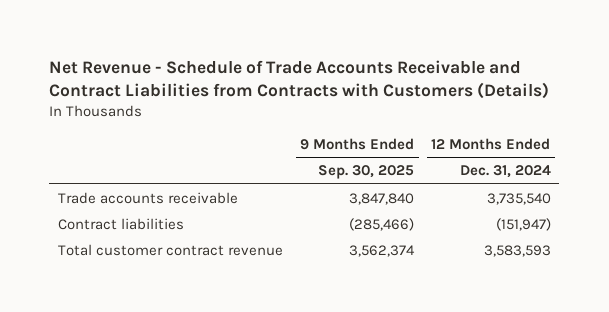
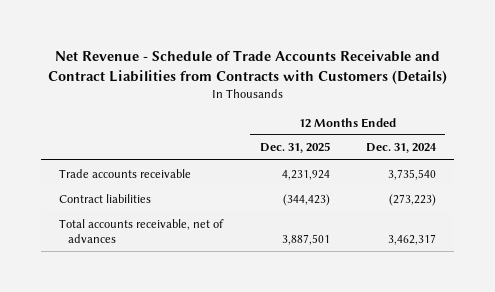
- | 9 Months Ended Sep. 30, 2025 | 12 Months Ended Dec. 31, 2024
+ | 12 Months Ended Dec. 31, 2025 | 12 Months Ended Dec. 31, 2024
- Contract liabilities | (285,466) | (151,947)
- Total customer contract revenue | 3,562,374 | 3,583,593
+ Contract liabilities | (344,423) | (273,223)
+ Total accounts receivable, net of advances | 3,887,501 | 3,462,317

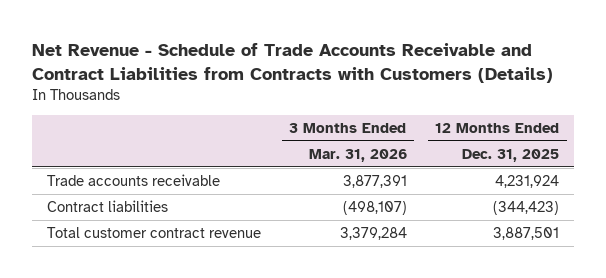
- | 12 Months Ended Dec. 31, 2025 | 12 Months Ended Dec. 31, 2024
+ | 3 Months Ended Mar. 31, 2026 | 12 Months Ended Dec. 31, 2025
- Total accounts receivable, net of advances | 3,887,501 | 3,462,317
+ Total customer contract revenue | 3,379,284 | 3,887,501

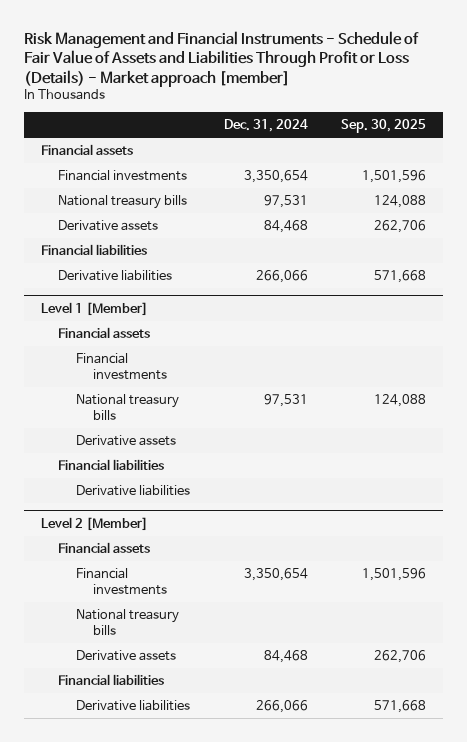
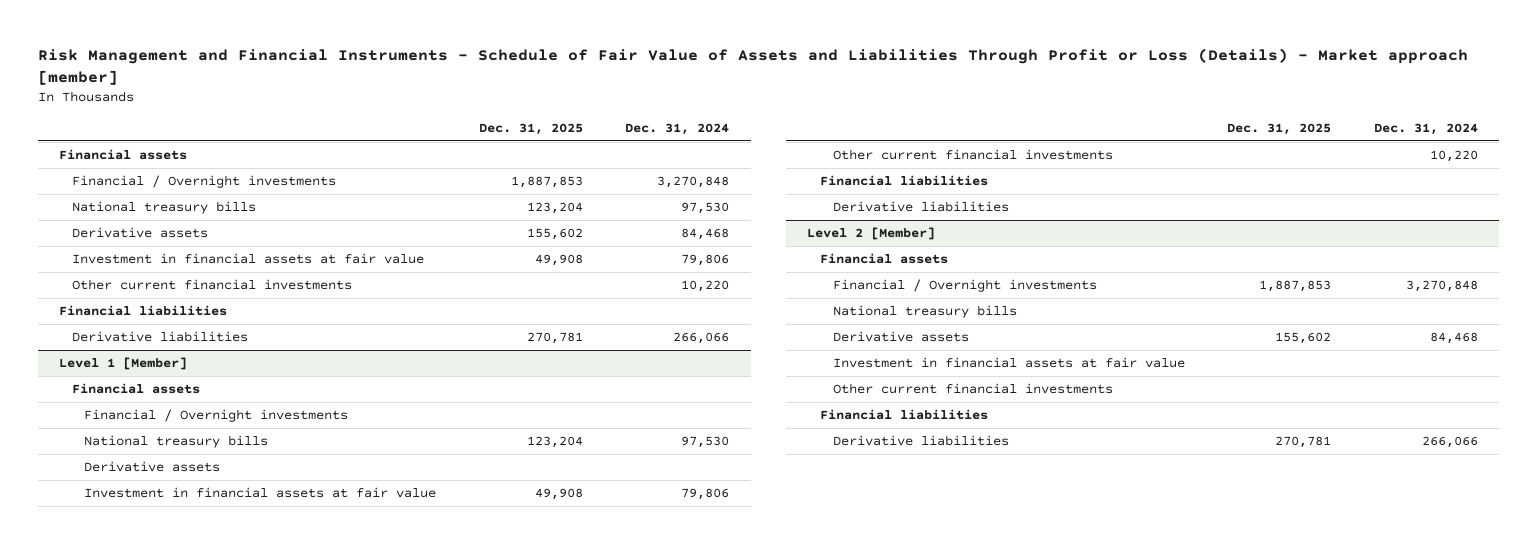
- | Dec. 31, 2024 | Sep. 30, 2025
+ | Dec. 31, 2025 | Dec. 31, 2024
- Financial investments | 3,350,654 | 1,501,596
- National treasury bills | 97,531 | 124,088
+ Financial / Overnight investments | 1,887,853 | 3,270,848
+ National treasury bills | 123,204 | 97,530
+ Investment in financial assets at fair value | 49,908 | 79,806
+ Other current financial investments | | 10,220
@ Level 1 [Member]
- Financial investments
- National treasury bills | 97,531 | 124,088
+ Financial / Overnight investments
+ National treasury bills | 123,204 | 97,530
+ Investment in financial assets at fair value | 49,908 | 79,806
+ Other current financial investments | | 10,220
@ Level 2 [Member]
- Financial investments | 3,350,654 | 1,501,596
+ Financial / Overnight investments | 1,887,853 | 3,270,848
+ Investment in financial assets at fair value
+ Other current financial investments

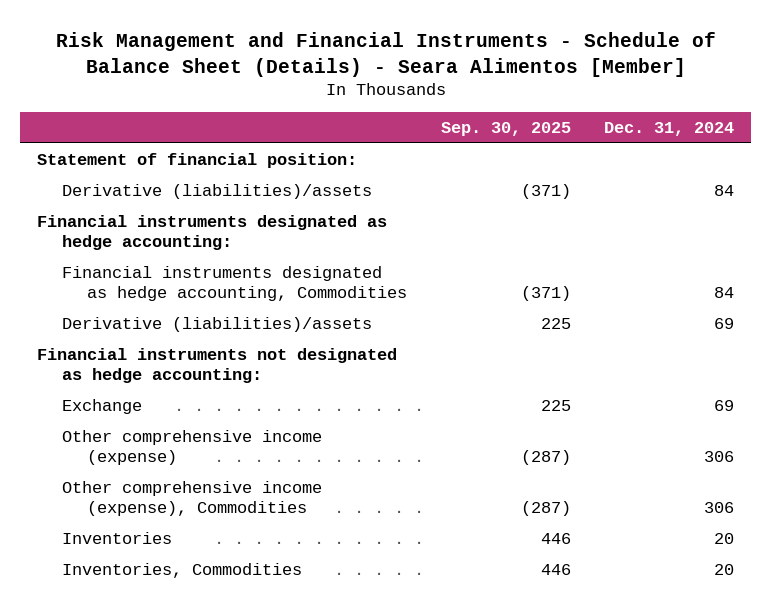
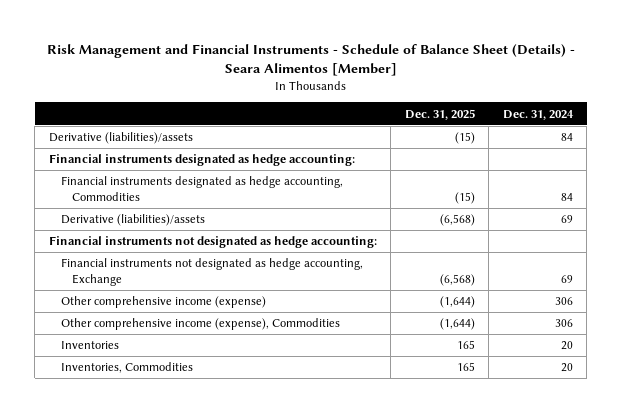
- | Sep. 30, 2025 | Dec. 31, 2024
+ | Dec. 31, 2025 | Dec. 31, 2024
- Statement of financial position:
- Exchange | 225 | 69
+ Financial instruments not designated as hedge accounting, Exchange | (6,568) | 69

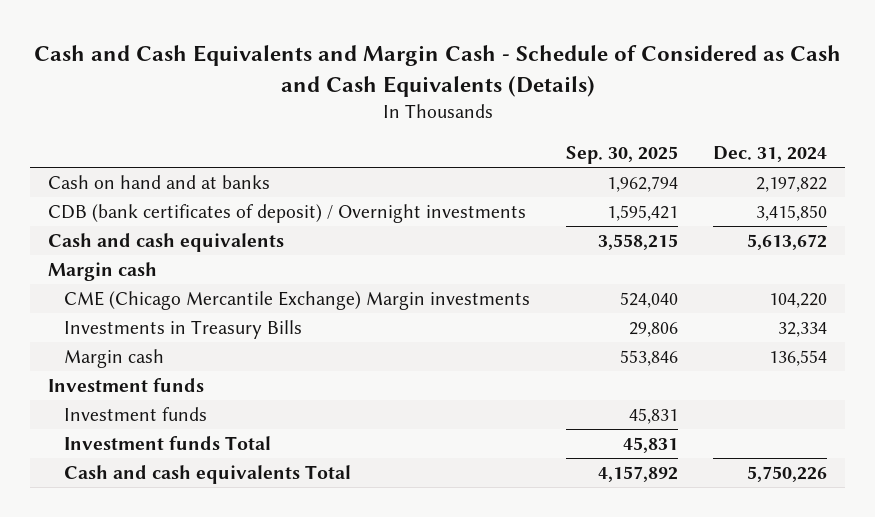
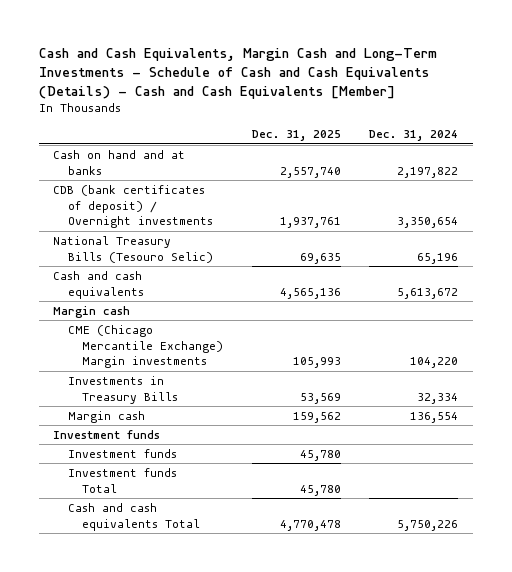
- Cash and Cash Equivalents and Margin Cash - Schedule of Considered as Cash and Cash Equivalents (Details)
+ Cash and Cash Equivalents, Margin Cash and Long-Term Investments - Schedule of Cash and Cash Equivalents (Details) - Cash and Cash Equivalents [Member]
- | Sep. 30, 2025 | Dec. 31, 2024
+ | Dec. 31, 2025 | Dec. 31, 2024
- CDB (bank certificates of deposit) / Overnight investments | 1,595,421 | 3,415,850
+ CDB (bank certificates of deposit) / Overnight investments | 1,937,761 | 3,350,654
+ National Treasury Bills (Tesouro Selic) | 69,635 | 65,196

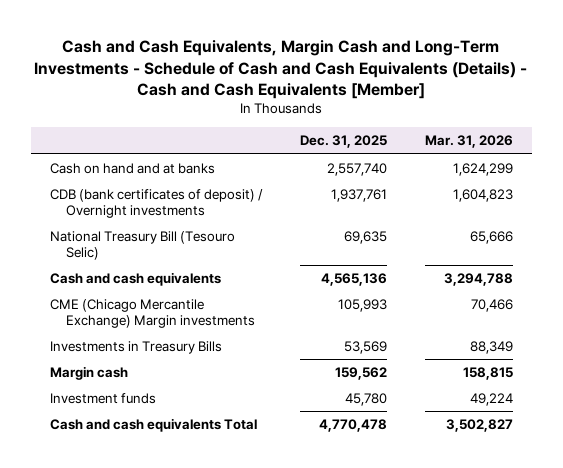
- | Dec. 31, 2025 | Dec. 31, 2024
+ | Dec. 31, 2025 | Mar. 31, 2026
- National Treasury Bills (Tesouro Selic) | 69,635 | 65,196
+ National Treasury Bill (Tesouro Selic) | 69,635 | 65,666
- Margin cash
- Investment funds
- Investment funds Total | 45,780 |

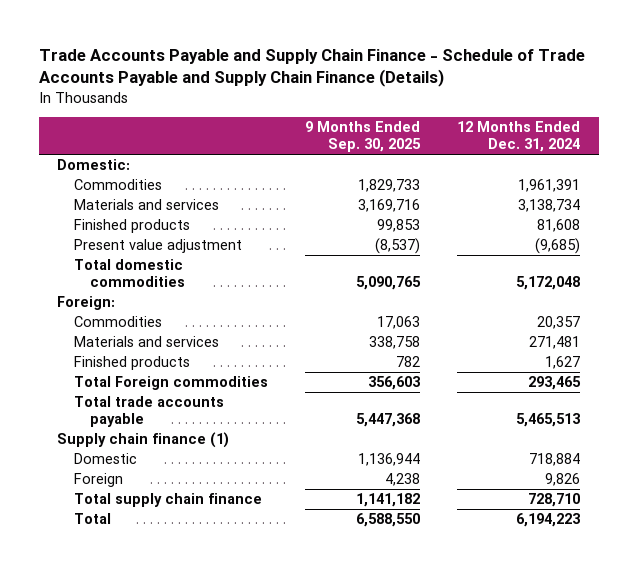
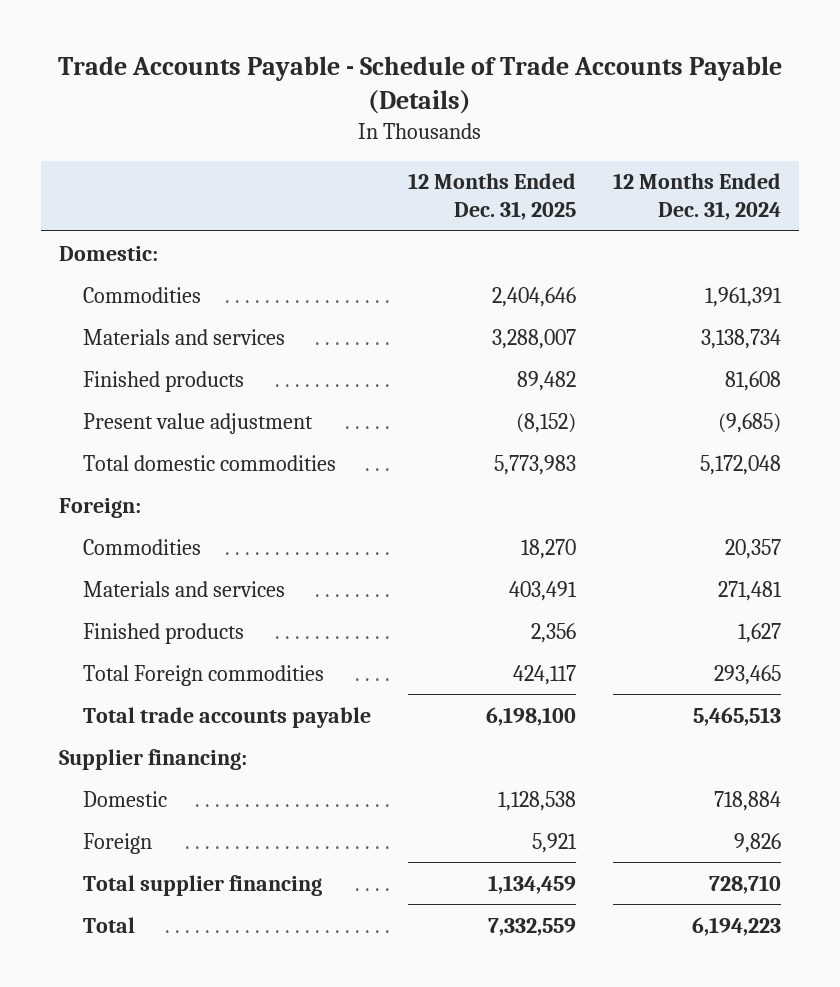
- Trade Accounts Payable and Supply Chain Finance - Schedule of Trade Accounts Payable and Supply Chain Finance (Details)
+ Trade Accounts Payable - Schedule of Trade Accounts Payable (Details)
- | 9 Months Ended Sep. 30, 2025 | 12 Months Ended Dec. 31, 2024
+ | 12 Months Ended Dec. 31, 2025 | 12 Months Ended Dec. 31, 2024
- Supply chain finance (1)
+ Supplier financing:
- Total supply chain finance | 1,141,182 | 728,710
+ Total supplier financing | 1,134,459 | 728,710

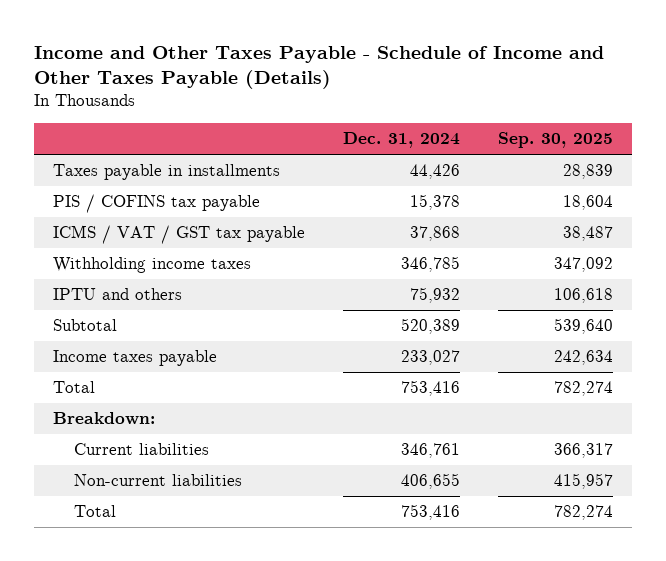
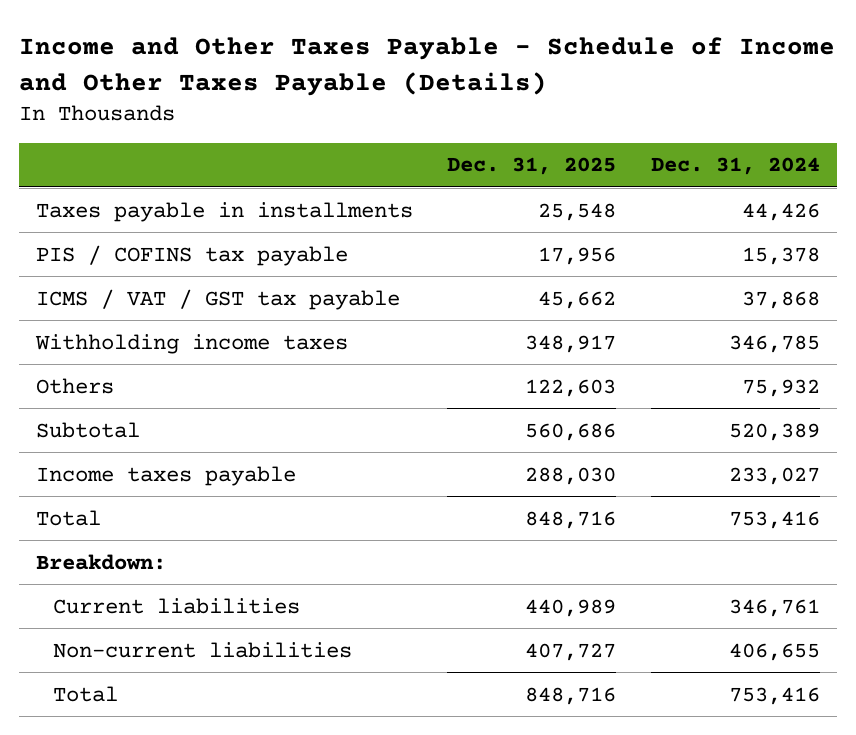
- | Dec. 31, 2024 | Sep. 30, 2025
+ | Dec. 31, 2025 | Dec. 31, 2024
- IPTU and others | 75,932 | 106,618
+ Others | 122,603 | 75,932

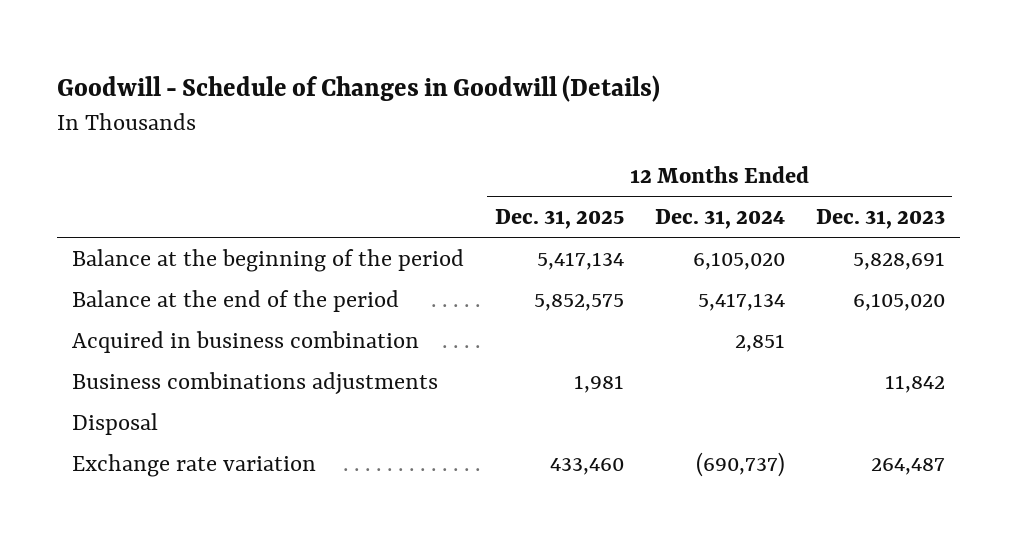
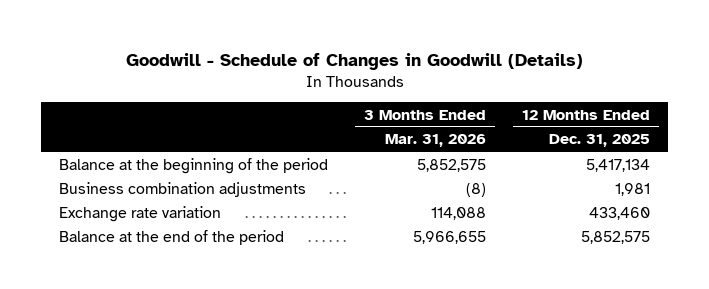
- | 12 Months Ended Dec. 31, 2025 | 12 Months Ended Dec. 31, 2024 | 12 Months Ended Dec. 31, 2023
+ | 3 Months Ended Mar. 31, 2026 | 12 Months Ended Dec. 31, 2025
- Acquired in business combination | | 2,851 |
- Business combinations adjustments | 1,981 | | 11,842
- Disposal
+ Business combination adjustments | (8) | 1,981
moved down: Balance at the end of the period | 5,966,655 | 5,852,575

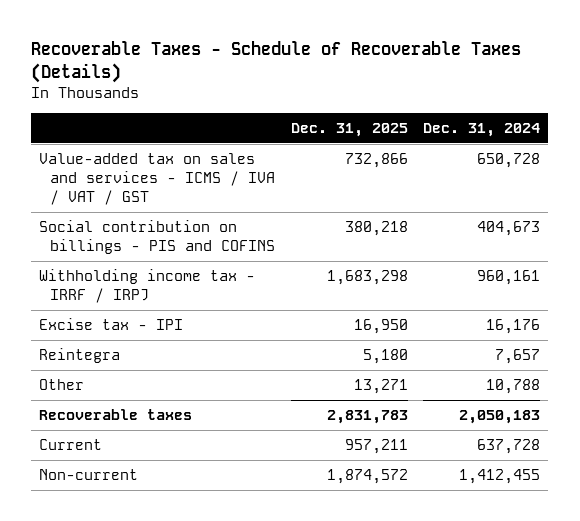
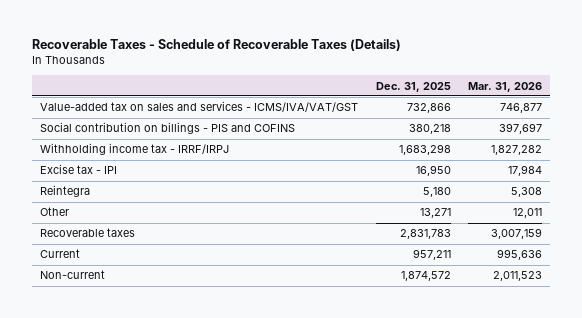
- | Dec. 31, 2025 | Dec. 31, 2024
+ | Dec. 31, 2025 | Mar. 31, 2026
- Value-added tax on sales and services - ICMS / IVA / VAT / GST | 732,866 | 650,728
+ Value-added tax on sales and services - ICMS/IVA/VAT/GST | 732,866 | 746,877
- Withholding income tax - IRRF / IRPJ | 1,683,298 | 960,161
+ Withholding income tax - IRRF/IRPJ | 1,683,298 | 1,827,282

